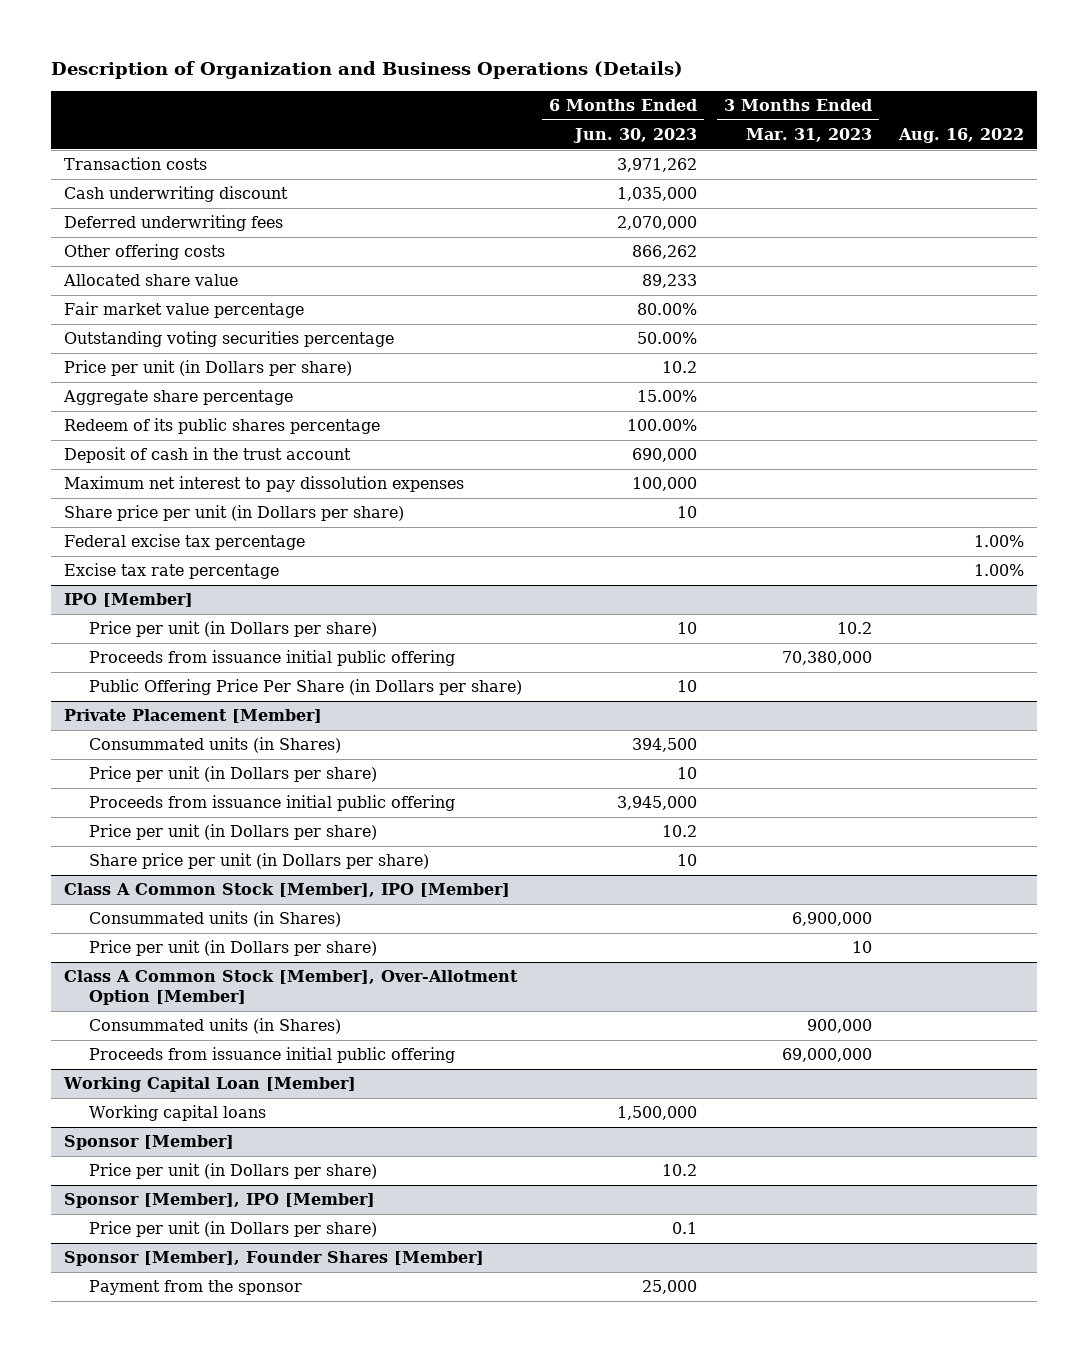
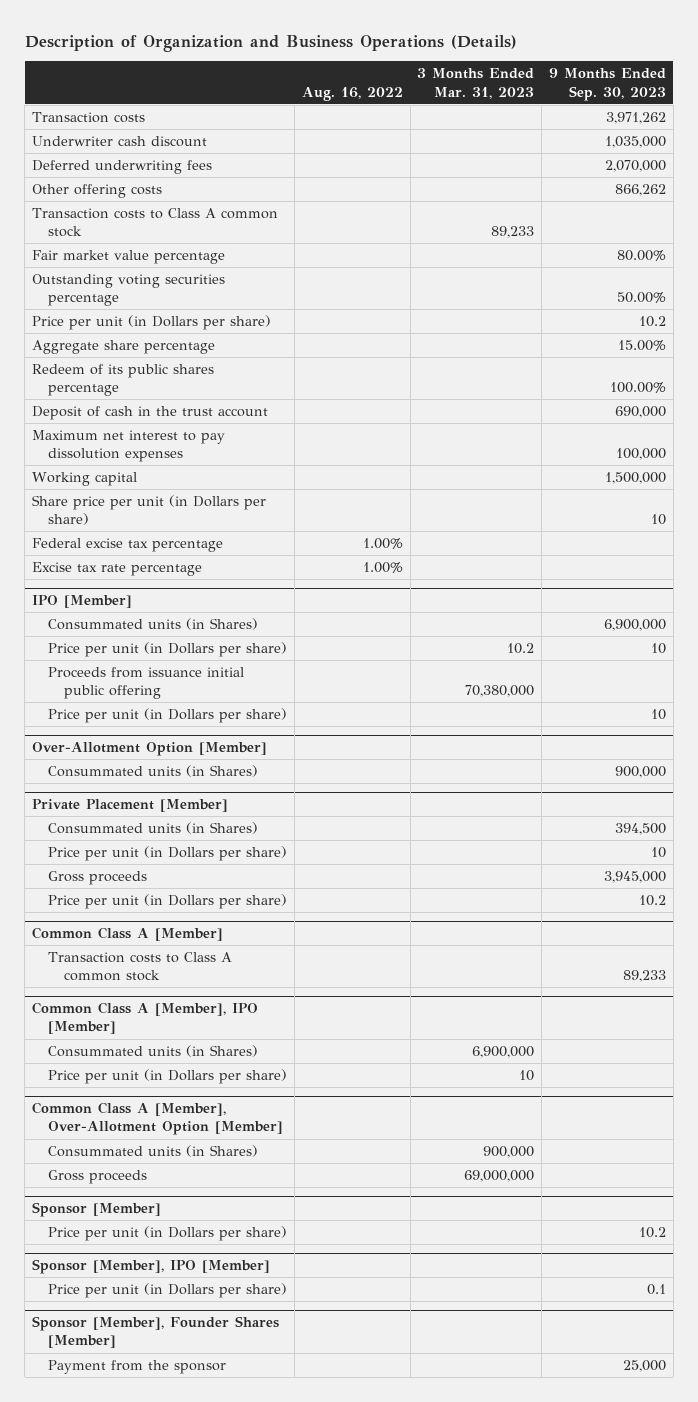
- | 6 Months Ended Jun. 30, 2023 | 3 Months Ended Mar. 31, 2023 | Aug. 16, 2022
+ | Aug. 16, 2022 | 3 Months Ended Mar. 31, 2023 | 9 Months Ended Sep. 30, 2023
- Cash underwriting discount | 1,035,000 | |
+ Underwriter cash discount | | | 1,035,000
- Allocated share value | 89,233 | |
+ Transaction costs to Class A common stock | | 89,233 |
+ Working capital | | | 1,500,000
@ IPO [Member]
+ Consummated units (in Shares) | | | 6,900,000
- Public Offering Price Per Share (in Dollars per share) | 10 | |
+ Price per unit (in Dollars per share) | | | 10
+ Over-Allotment Option [Member]
+ Consummated units (in Shares) | | | 900,000
@ Private Placement [Member]
- Proceeds from issuance initial public offering | 3,945,000 | |
+ Gross proceeds | | | 3,945,000
- Share price per unit (in Dollars per share) | 10 | |
- Class A Common Stock [Member], IPO [Member]
+ Common Class A [Member]
+ Transaction costs to Class A common stock | | | 89,233
+ Common Class A [Member], IPO [Member]
- Class A Common Stock [Member], Over-Allotment Option [Member]
+ Common Class A [Member], Over-Allotment Option [Member]
- Proceeds from issuance initial public offering | | 69,000,000 |
- Working Capital Loan [Member]
- Working capital loans | 1,500,000 | |
+ Gross proceeds | | 69,000,000 |

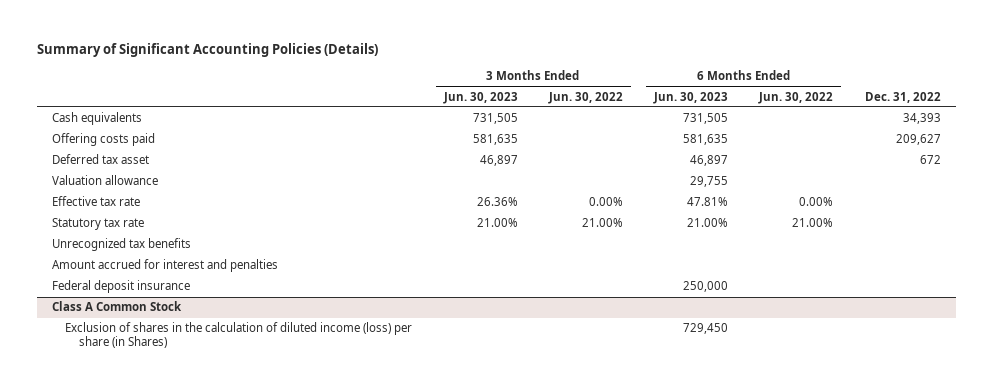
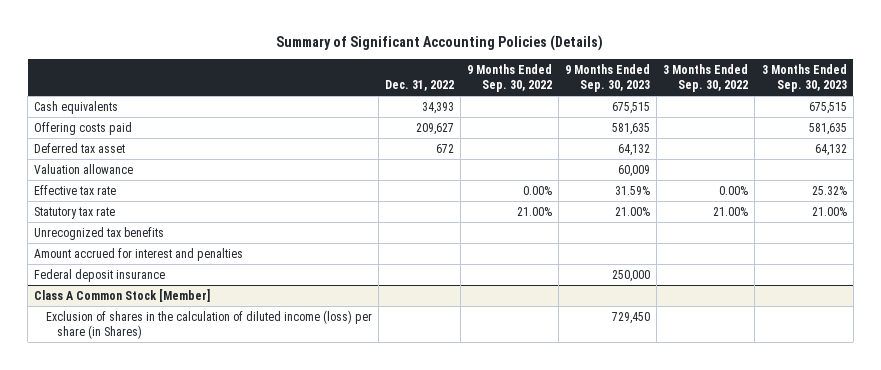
- | 3 Months Ended Jun. 30, 2023 | 3 Months Ended Jun. 30, 2022 | 6 Months Ended Jun. 30, 2023 | 6 Months Ended Jun. 30, 2022 | Dec. 31, 2022
+ | Dec. 31, 2022 | 9 Months Ended Sep. 30, 2022 | 9 Months Ended Sep. 30, 2023 | 3 Months Ended Sep. 30, 2022 | 3 Months Ended Sep. 30, 2023
- Class A Common Stock
+ Class A Common Stock [Member]

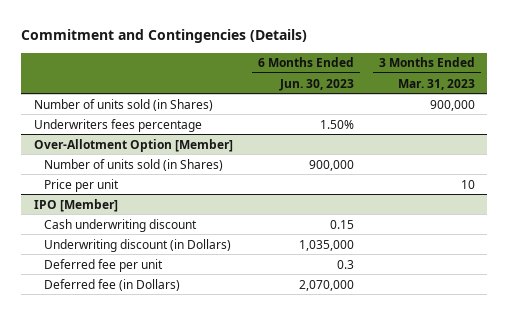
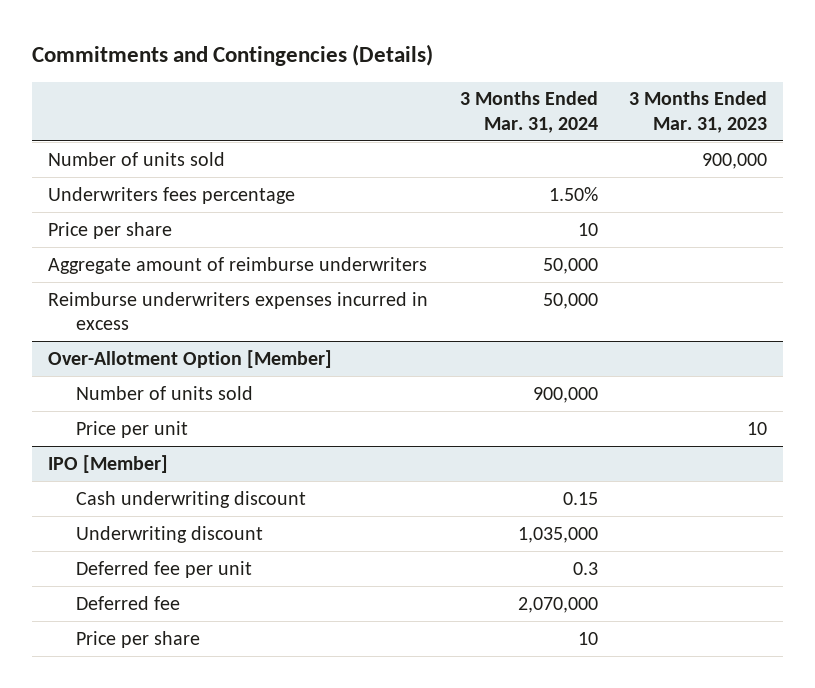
- Commitment and Contingencies (Details)
+ Commitments and Contingencies (Details)
- | 6 Months Ended Jun. 30, 2023 | 3 Months Ended Mar. 31, 2023
+ | 3 Months Ended Mar. 31, 2024 | 3 Months Ended Mar. 31, 2023
- Number of units sold (in Shares) | | 900,000
+ Number of units sold | | 900,000
+ Price per share | 10 |
+ Aggregate amount of reimburse underwriters | 50,000 |
+ Reimburse underwriters expenses incurred in excess | 50,000 |
@ Over-Allotment Option [Member]
- Number of units sold (in Shares) | 900,000 |
+ Number of units sold | 900,000 |
@ IPO [Member]
- Underwriting discount (in Dollars) | 1,035,000 |
+ Underwriting discount | 1,035,000 |
- Deferred fee (in Dollars) | 2,070,000 |
+ Deferred fee | 2,070,000 |
+ Price per share | 10 |

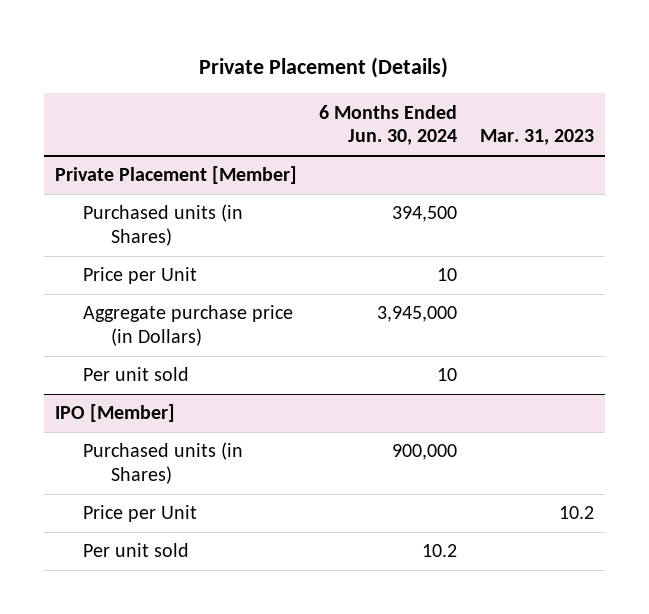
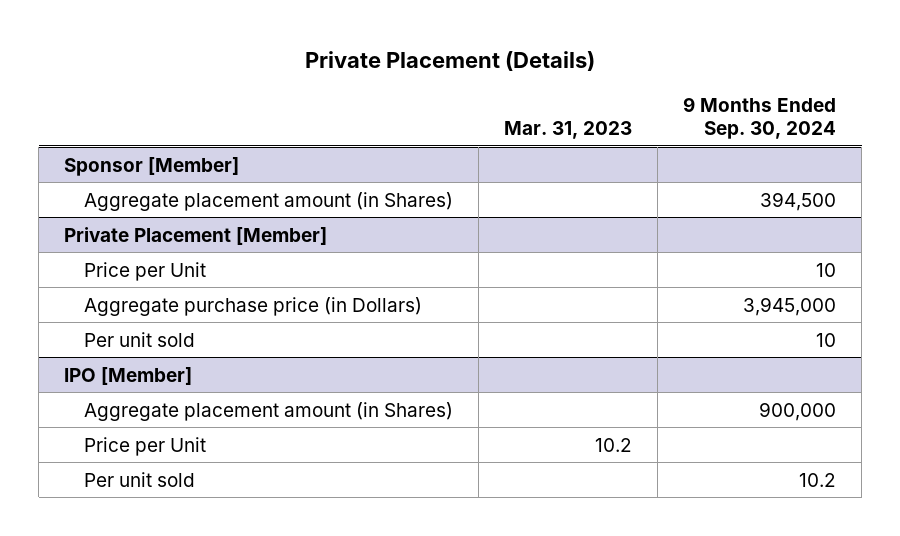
- | 6 Months Ended Jun. 30, 2024 | Mar. 31, 2023
+ | Mar. 31, 2023 | 9 Months Ended Sep. 30, 2024
+ Sponsor [Member]
+ Aggregate placement amount (in Shares) | | 394,500
@ Private Placement [Member]
- Purchased units (in Shares) | 394,500 |
@ IPO [Member]
- Purchased units (in Shares) | 900,000 |
+ Aggregate placement amount (in Shares) | | 900,000

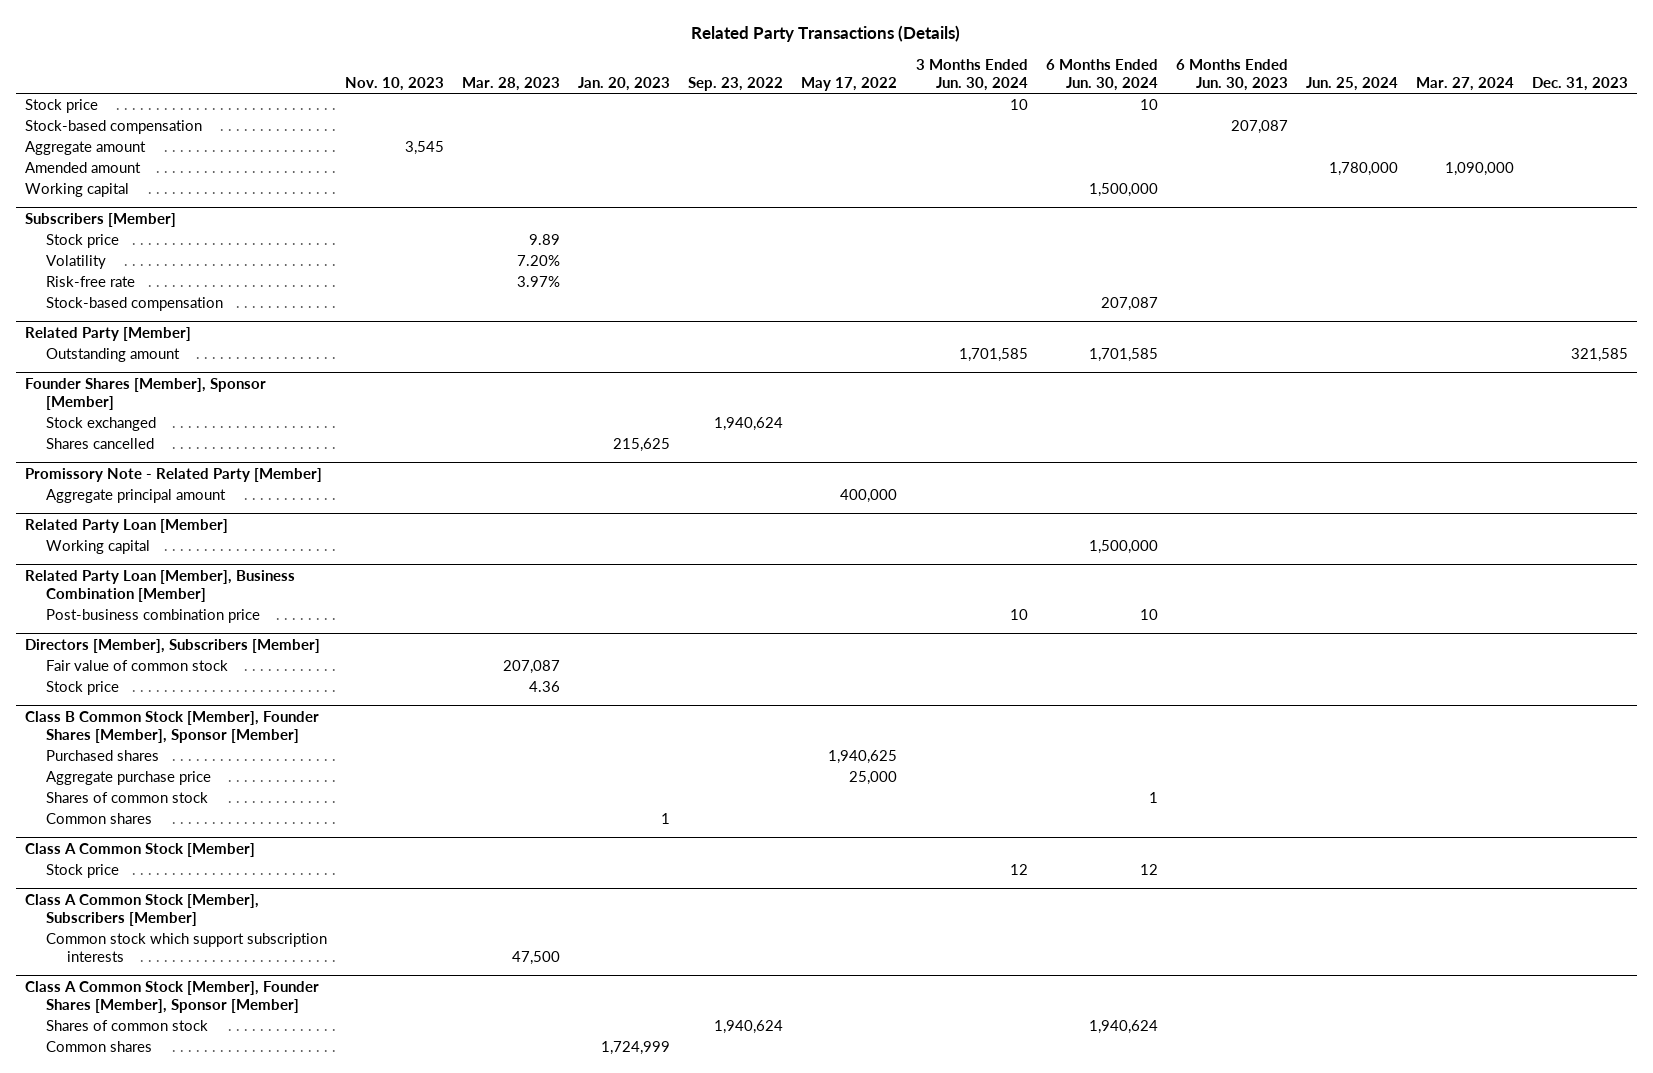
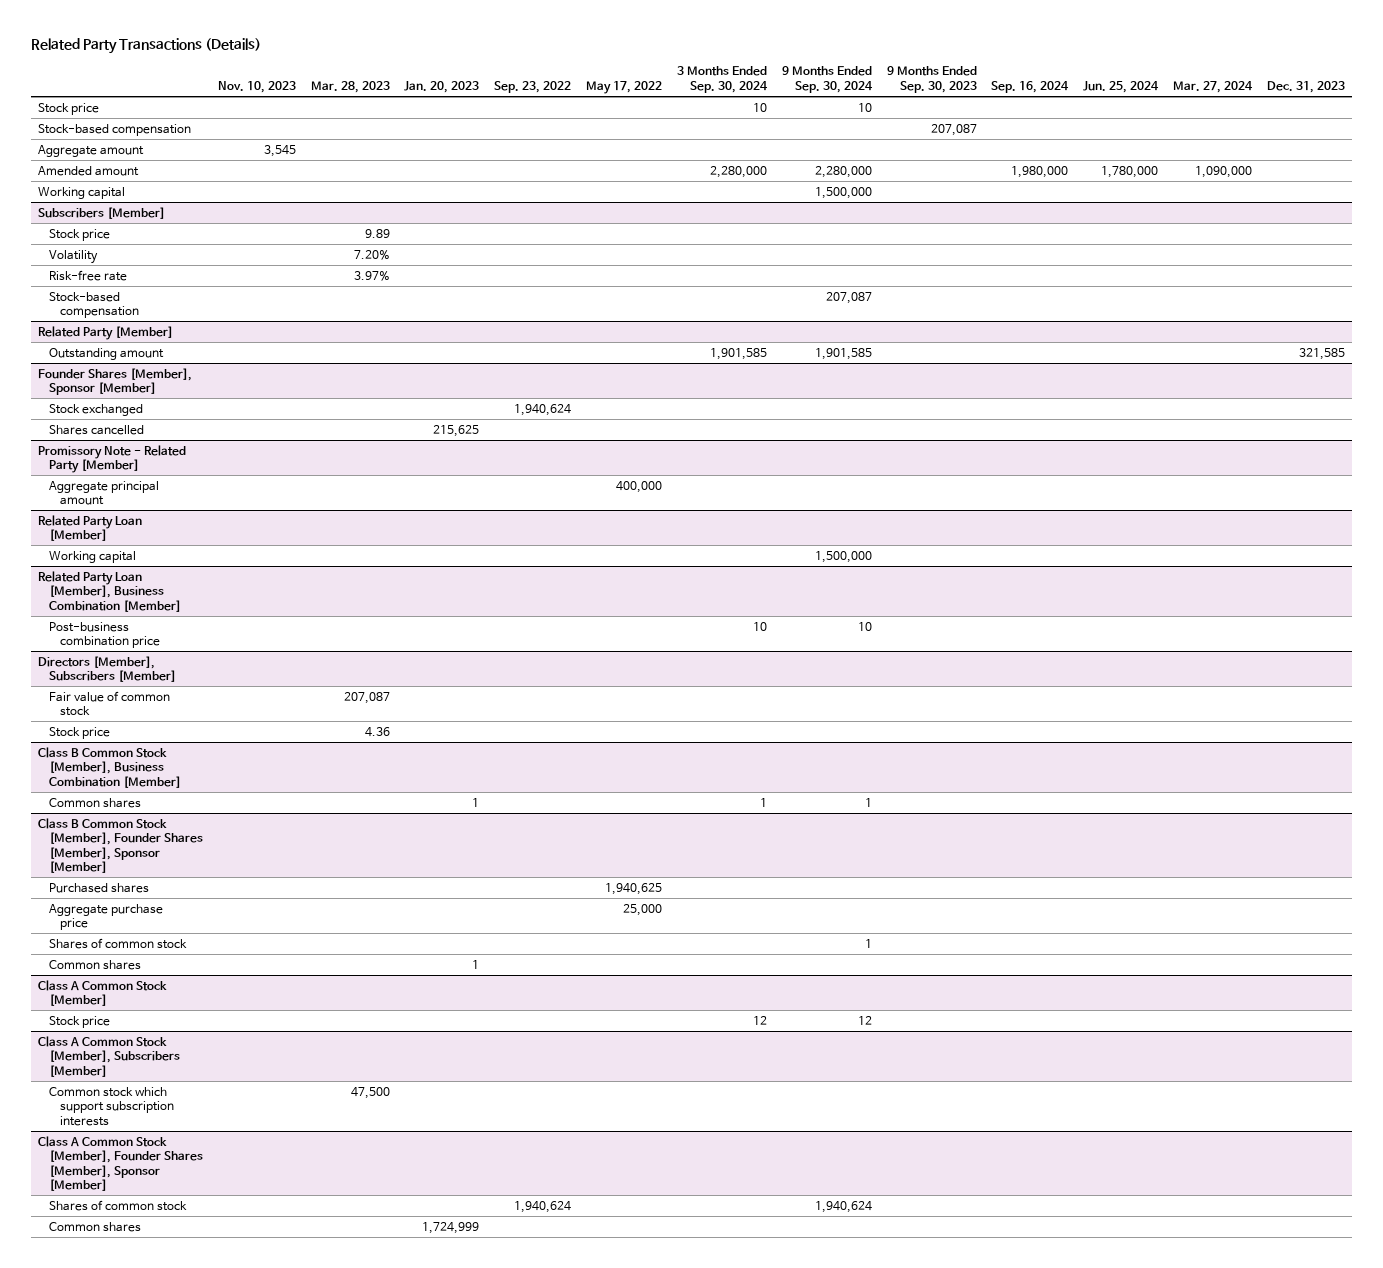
- | Nov. 10, 2023 | Mar. 28, 2023 | Jan. 20, 2023 | Sep. 23, 2022 | May 17, 2022 | 3 Months Ended Jun. 30, 2024 | 6 Months Ended Jun. 30, 2024 | 6 Months Ended Jun. 30, 2023 | Jun. 25, 2024 | Mar. 27, 2024 | Dec. 31, 2023
+ | Nov. 10, 2023 | Mar. 28, 2023 | Jan. 20, 2023 | Sep. 23, 2022 | May 17, 2022 | 3 Months Ended Sep. 30, 2024 | 9 Months Ended Sep. 30, 2024 | 9 Months Ended Sep. 30, 2023 | Sep. 16, 2024 | Jun. 25, 2024 | Mar. 27, 2024 | Dec. 31, 2023
+ Class B Common Stock [Member], Business Combination [Member]
+ Common shares | | | 1 | | | 1 | 1 | | | | |

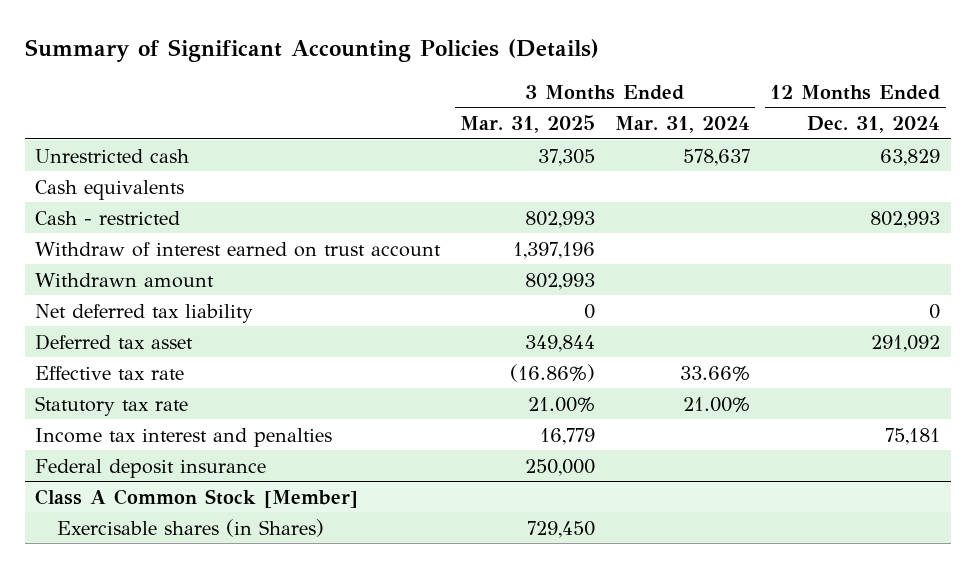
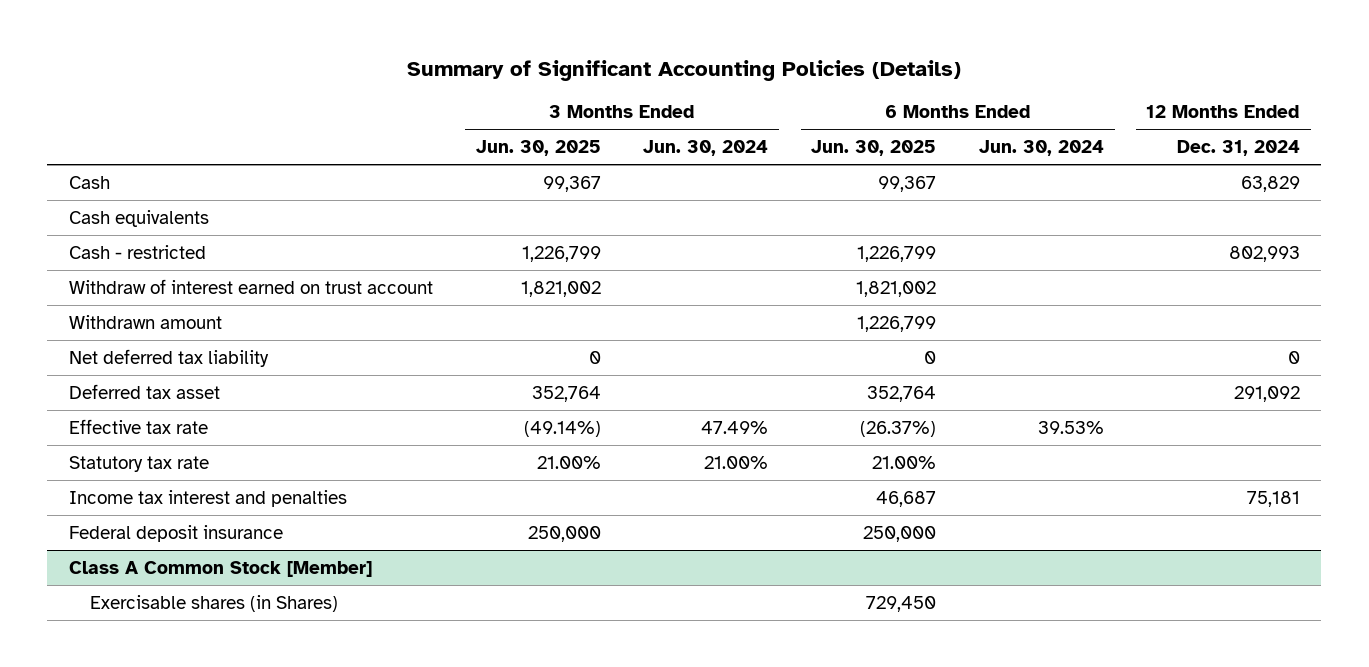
- | 3 Months Ended Mar. 31, 2025 | 3 Months Ended Mar. 31, 2024 | 12 Months Ended Dec. 31, 2024
+ | 3 Months Ended Jun. 30, 2025 | 3 Months Ended Jun. 30, 2024 | 6 Months Ended Jun. 30, 2025 | 6 Months Ended Jun. 30, 2024 | 12 Months Ended Dec. 31, 2024
- Unrestricted cash | 37,305 | 578,637 | 63,829
+ Cash | 99,367 | | 99,367 | | 63,829

